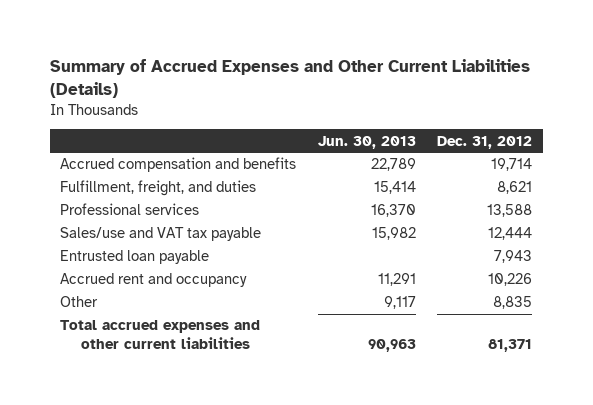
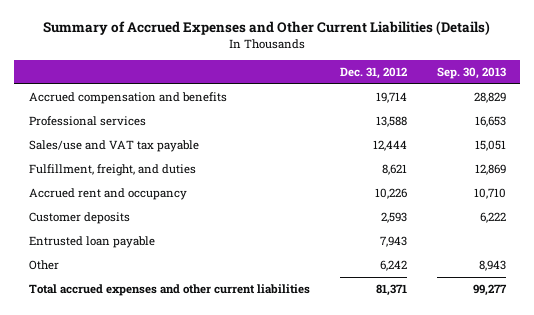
- | Jun. 30, 2013 | Dec. 31, 2012
+ | Dec. 31, 2012 | Sep. 30, 2013
moved down: Fulfillment, freight, and duties | 8,621 | 12,869
- Other | 9,117 | 8,835
+ Customer deposits | 2,593 | 6,222
moved down: Entrusted loan payable | 7,943 |
+ Other | 6,242 | 8,943

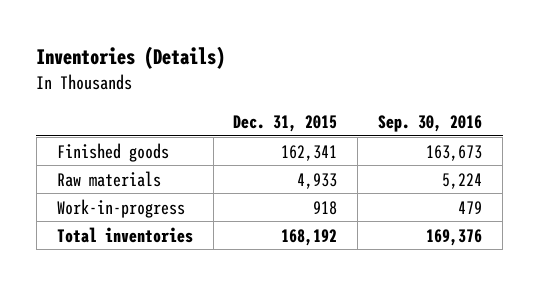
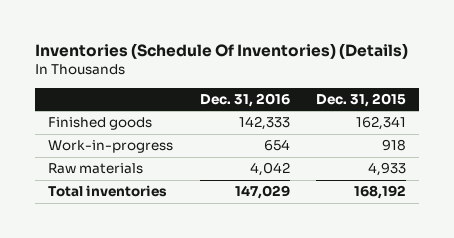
- Inventories (Details)
+ Inventories (Schedule Of Inventories) (Details)
- | Dec. 31, 2015 | Sep. 30, 2016
+ | Dec. 31, 2016 | Dec. 31, 2015
moved down: Raw materials | 4,042 | 4,933

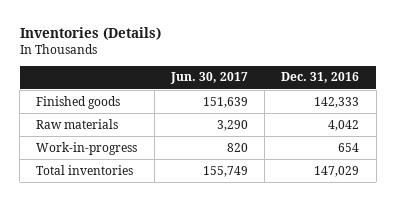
- Inventories (Schedule Of Inventories) (Details)
+ Inventories (Details)
- | Dec. 31, 2016 | Dec. 31, 2015
+ | Jun. 30, 2017 | Dec. 31, 2016
moved down: Work-in-progress | 820 | 654

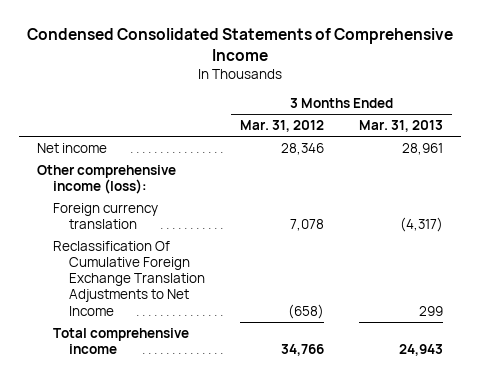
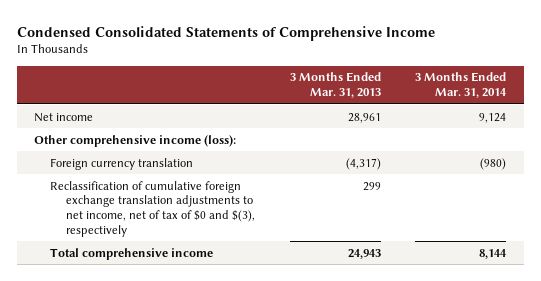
- | 3 Months Ended Mar. 31, 2012 | 3 Months Ended Mar. 31, 2013
+ | 3 Months Ended Mar. 31, 2013 | 3 Months Ended Mar. 31, 2014
- Reclassification Of Cumulative Foreign Exchange Translation Adjustments to Net Income | (658) | 299
+ Reclassification of cumulative foreign exchange translation adjustments to net income, net of tax of $0 and $(3), respectively | 299 |

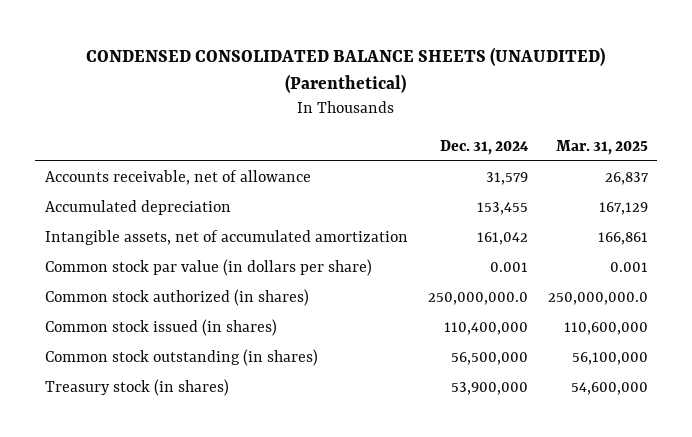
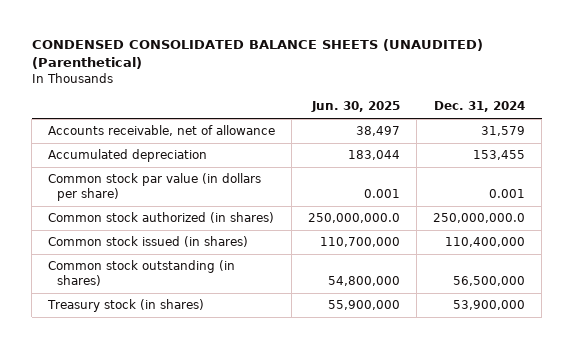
- | Dec. 31, 2024 | Mar. 31, 2025
+ | Jun. 30, 2025 | Dec. 31, 2024
- Intangible assets, net of accumulated amortization | 161,042 | 166,861

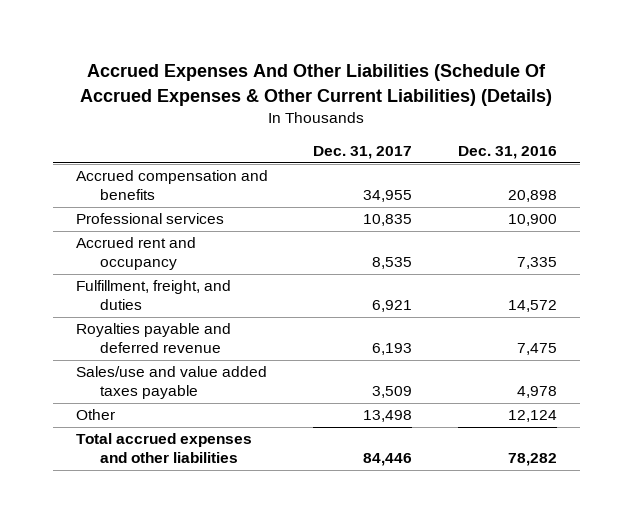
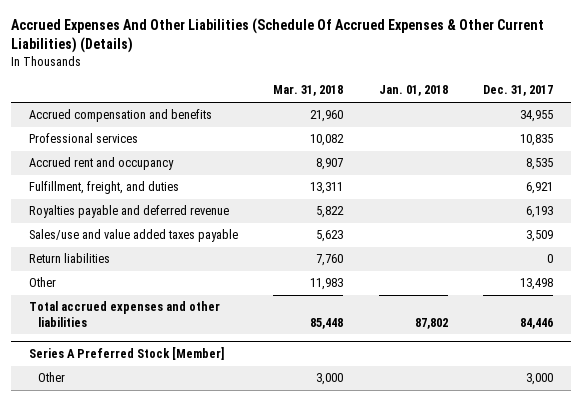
- | Dec. 31, 2017 | Dec. 31, 2016
+ | Mar. 31, 2018 | Jan. 01, 2018 | Dec. 31, 2017
+ Return liabilities | 7,760 | | 0
+ Series A Preferred Stock [Member]
+ Other | 3,000 | | 3,000

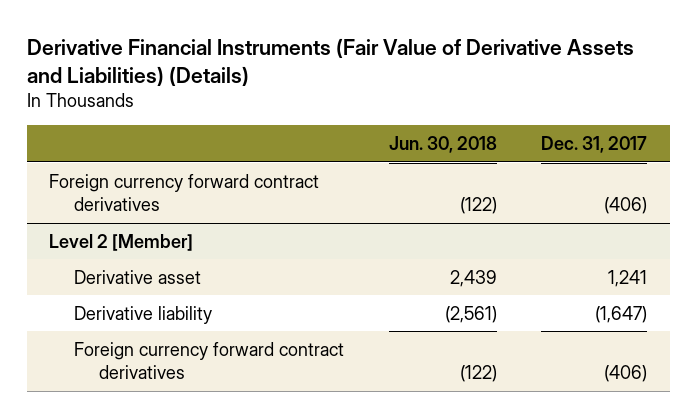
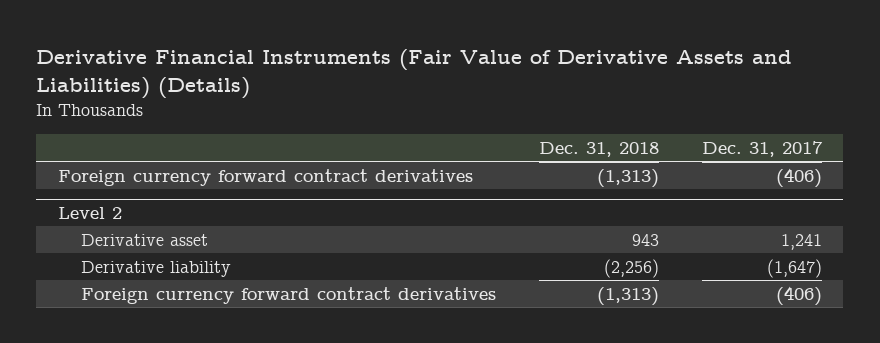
- | Jun. 30, 2018 | Dec. 31, 2017
+ | Dec. 31, 2018 | Dec. 31, 2017
- Level 2 [Member]
+ Level 2

